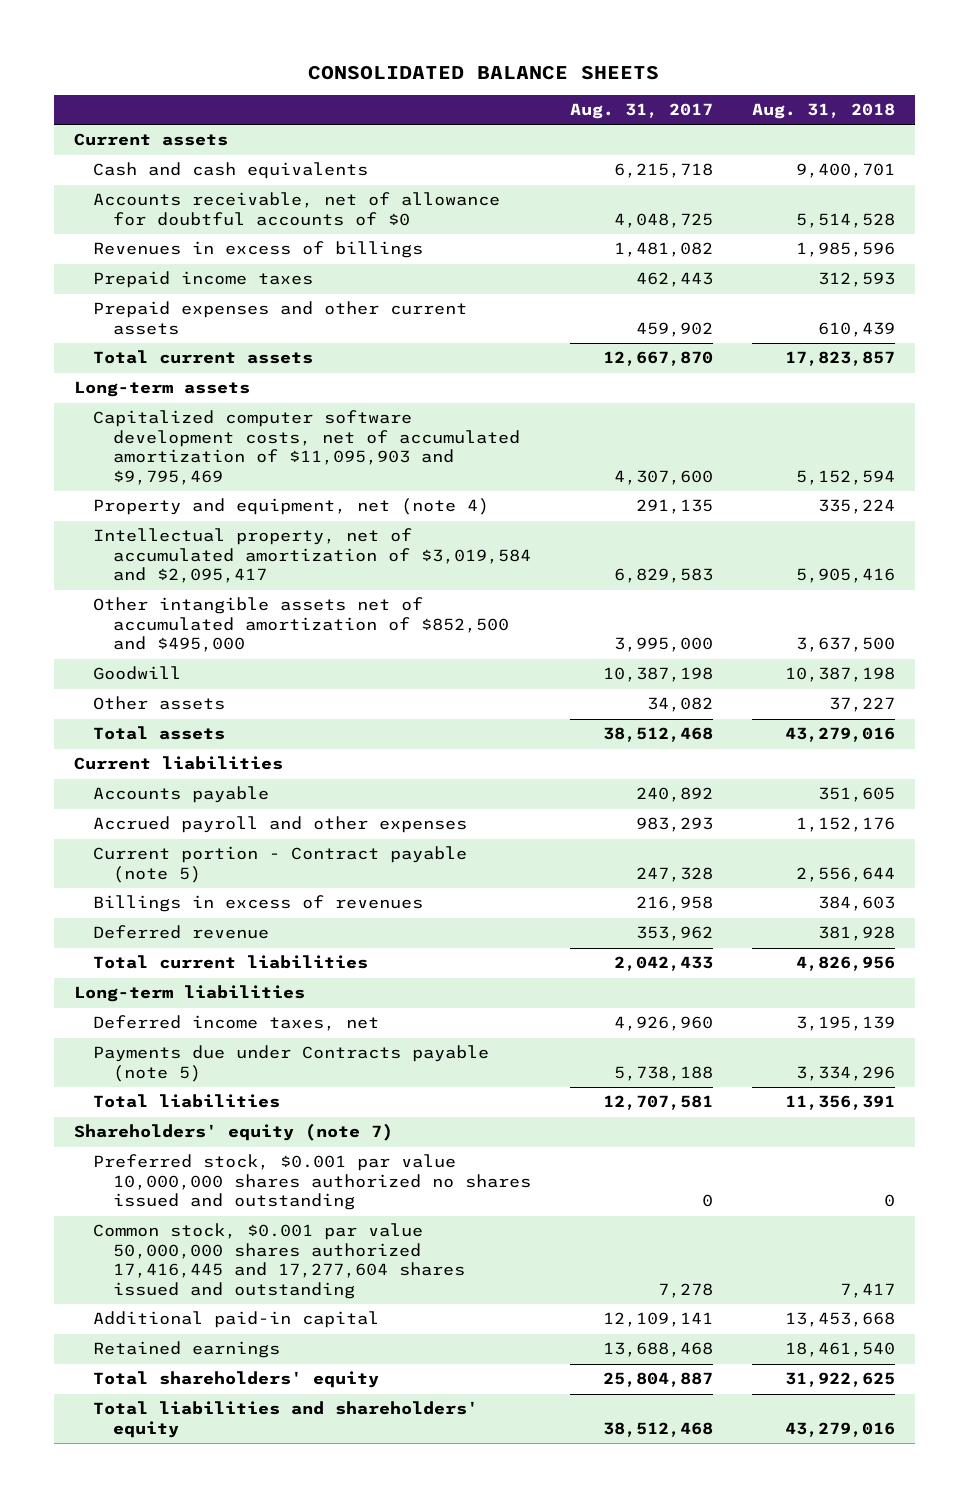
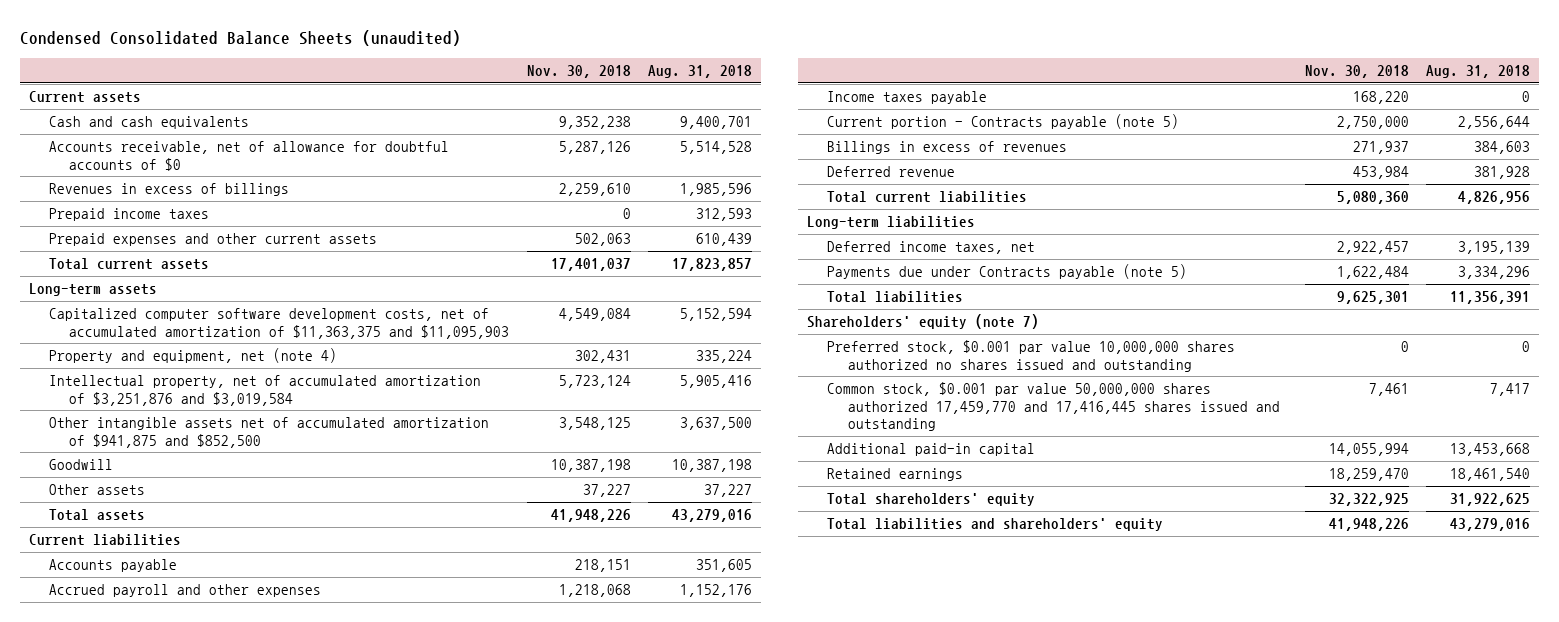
- CONSOLIDATED BALANCE SHEETS
+ Condensed Consolidated Balance Sheets (unaudited)
- | Aug. 31, 2017 | Aug. 31, 2018
+ | Nov. 30, 2018 | Aug. 31, 2018
- Capitalized computer software development costs, net of accumulated amortization of $11,095,903 and $9,795,469 | 4,307,600 | 5,152,594
+ Capitalized computer software development costs, net of accumulated amortization of $11,363,375 and $11,095,903 | 4,549,084 | 5,152,594
- Intellectual property, net of accumulated amortization of $3,019,584 and $2,095,417 | 6,829,583 | 5,905,416
- Other intangible assets net of accumulated amortization of $852,500 and $495,000 | 3,995,000 | 3,637,500
+ Intellectual property, net of accumulated amortization of $3,251,876 and $3,019,584 | 5,723,124 | 5,905,416
+ Other intangible assets net of accumulated amortization of $941,875 and $852,500 | 3,548,125 | 3,637,500
- Current portion - Contract payable (note 5) | 247,328 | 2,556,644
+ Income taxes payable | 168,220 | 0
+ Current portion - Contracts payable (note 5) | 2,750,000 | 2,556,644
- Common stock, $0.001 par value 50,000,000 shares authorized 17,416,445 and 17,277,604 shares issued and outstanding | 7,278 | 7,417
+ Common stock, $0.001 par value 50,000,000 shares authorized 17,459,770 and 17,416,445 shares issued and outstanding | 7,461 | 7,417

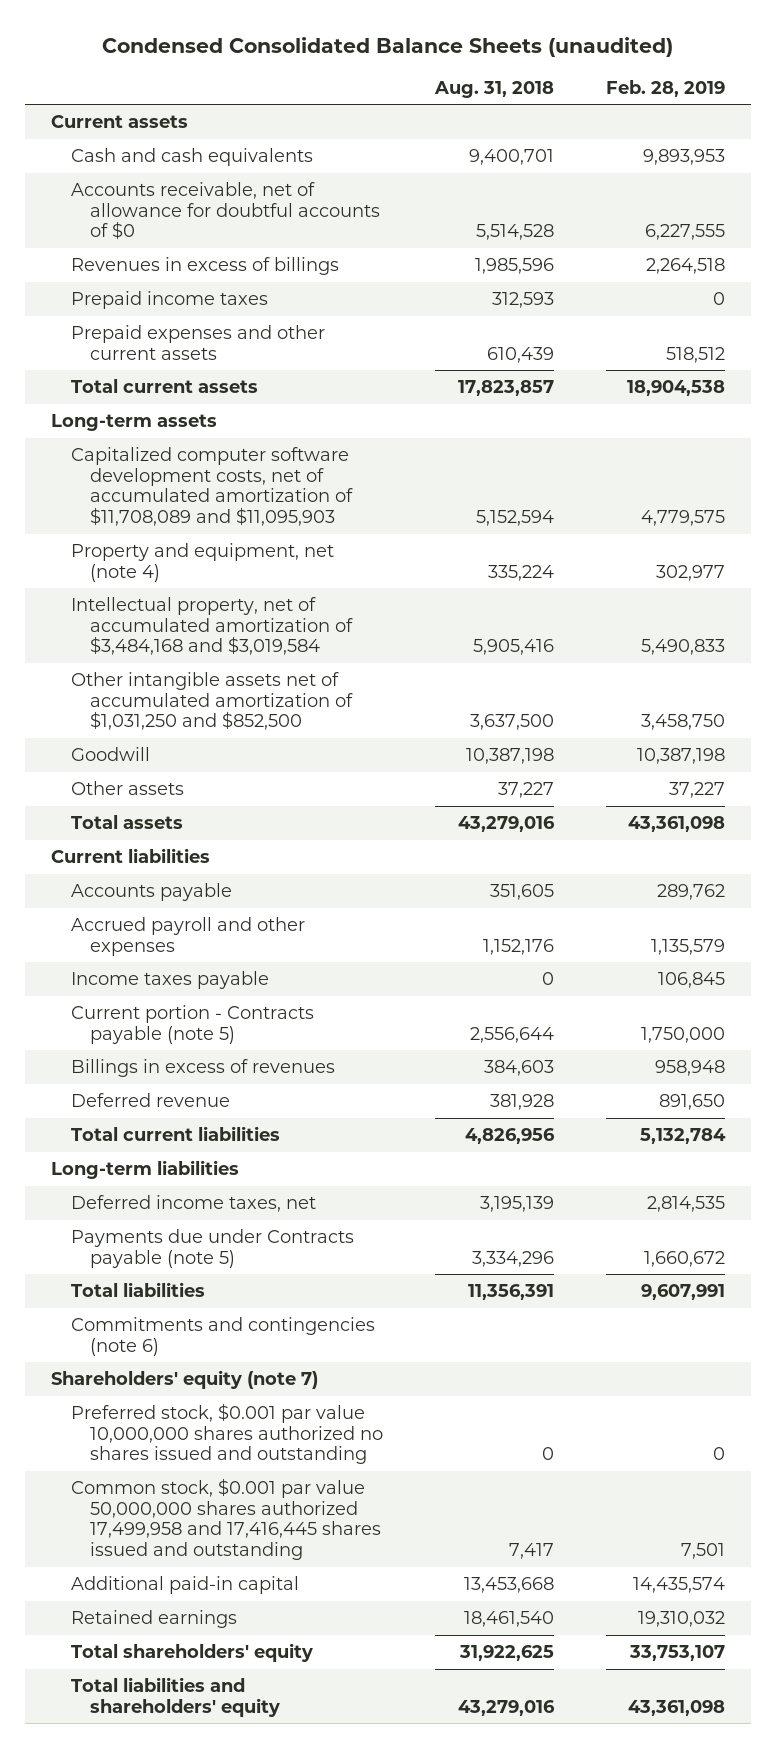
- | Nov. 30, 2018 | Aug. 31, 2018
+ | Aug. 31, 2018 | Feb. 28, 2019
- Capitalized computer software development costs, net of accumulated amortization of $11,363,375 and $11,095,903 | 4,549,084 | 5,152,594
+ Capitalized computer software development costs, net of accumulated amortization of $11,708,089 and $11,095,903 | 5,152,594 | 4,779,575
- Intellectual property, net of accumulated amortization of $3,251,876 and $3,019,584 | 5,723,124 | 5,905,416
- Other intangible assets net of accumulated amortization of $941,875 and $852,500 | 3,548,125 | 3,637,500
+ Intellectual property, net of accumulated amortization of $3,484,168 and $3,019,584 | 5,905,416 | 5,490,833
+ Other intangible assets net of accumulated amortization of $1,031,250 and $852,500 | 3,637,500 | 3,458,750
+ Commitments and contingencies (note 6)
- Common stock, $0.001 par value 50,000,000 shares authorized 17,459,770 and 17,416,445 shares issued and outstanding | 7,461 | 7,417
+ Common stock, $0.001 par value 50,000,000 shares authorized 17,499,958 and 17,416,445 shares issued and outstanding | 7,417 | 7,501

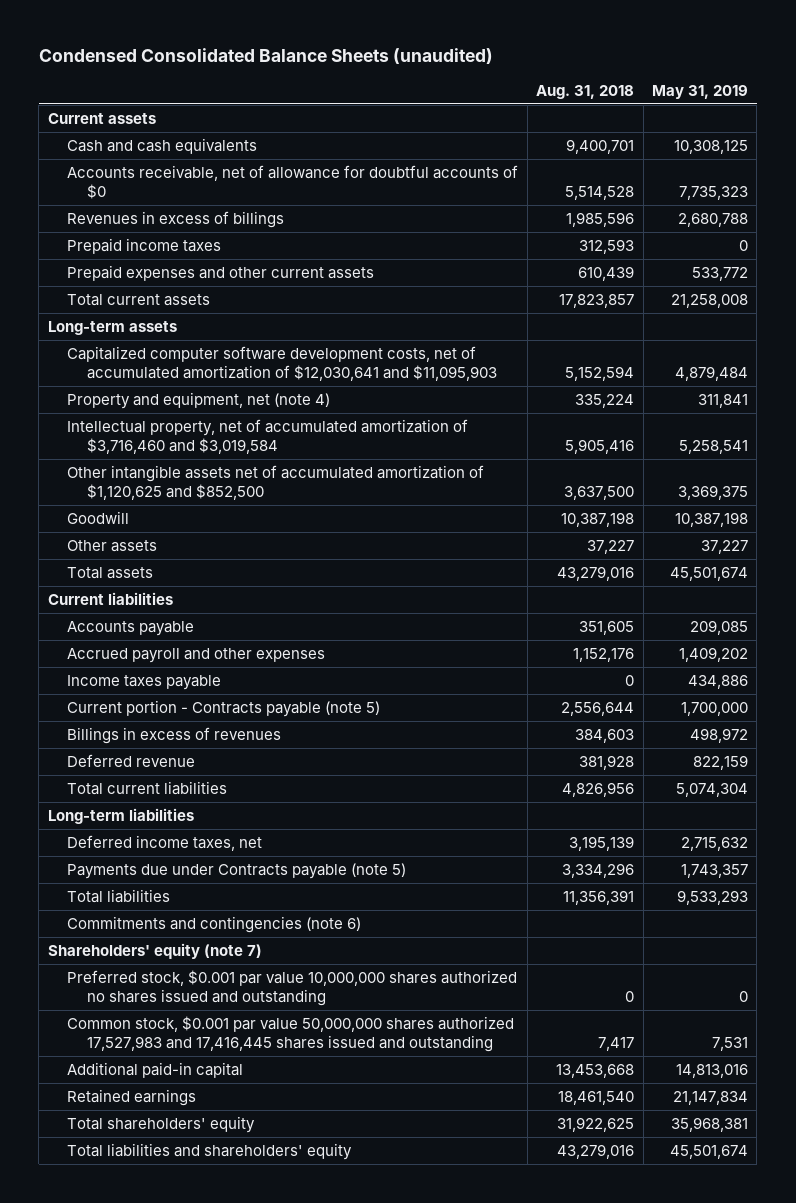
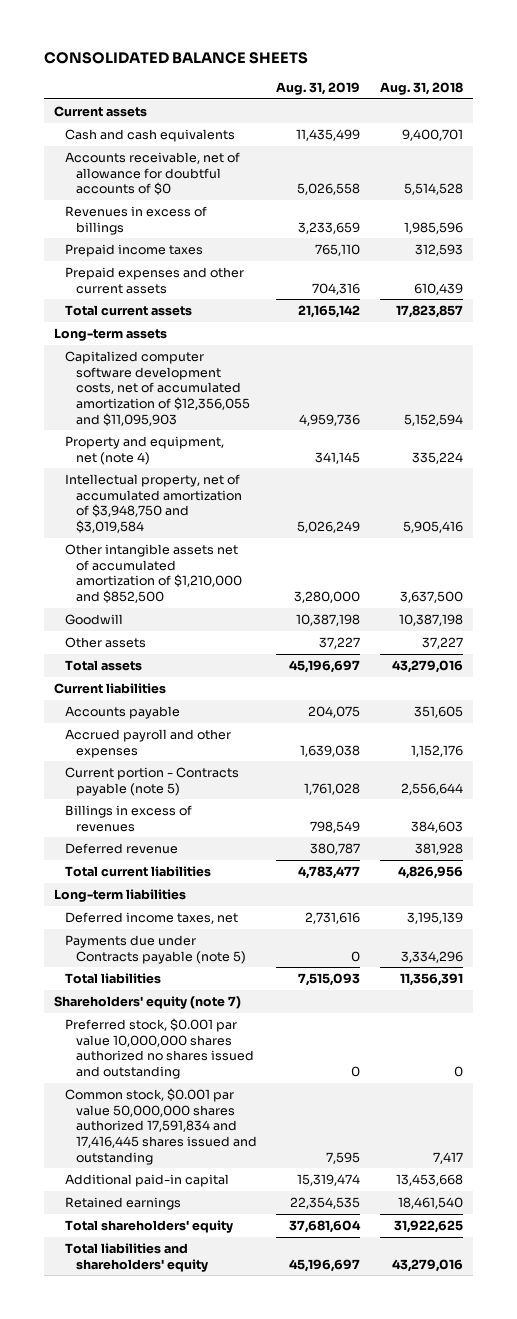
- Condensed Consolidated Balance Sheets (unaudited)
+ CONSOLIDATED BALANCE SHEETS
- | Aug. 31, 2018 | May 31, 2019
+ | Aug. 31, 2019 | Aug. 31, 2018
- Capitalized computer software development costs, net of accumulated amortization of $12,030,641 and $11,095,903 | 5,152,594 | 4,879,484
+ Capitalized computer software development costs, net of accumulated amortization of $12,356,055 and $11,095,903 | 4,959,736 | 5,152,594
- Intellectual property, net of accumulated amortization of $3,716,460 and $3,019,584 | 5,905,416 | 5,258,541
- Other intangible assets net of accumulated amortization of $1,120,625 and $852,500 | 3,637,500 | 3,369,375
+ Intellectual property, net of accumulated amortization of $3,948,750 and $3,019,584 | 5,026,249 | 5,905,416
+ Other intangible assets net of accumulated amortization of $1,210,000 and $852,500 | 3,280,000 | 3,637,500
- Income taxes payable | 0 | 434,886
- Commitments and contingencies (note 6)
- Common stock, $0.001 par value 50,000,000 shares authorized 17,527,983 and 17,416,445 shares issued and outstanding | 7,417 | 7,531
+ Common stock, $0.001 par value 50,000,000 shares authorized 17,591,834 and 17,416,445 shares issued and outstanding | 7,595 | 7,417

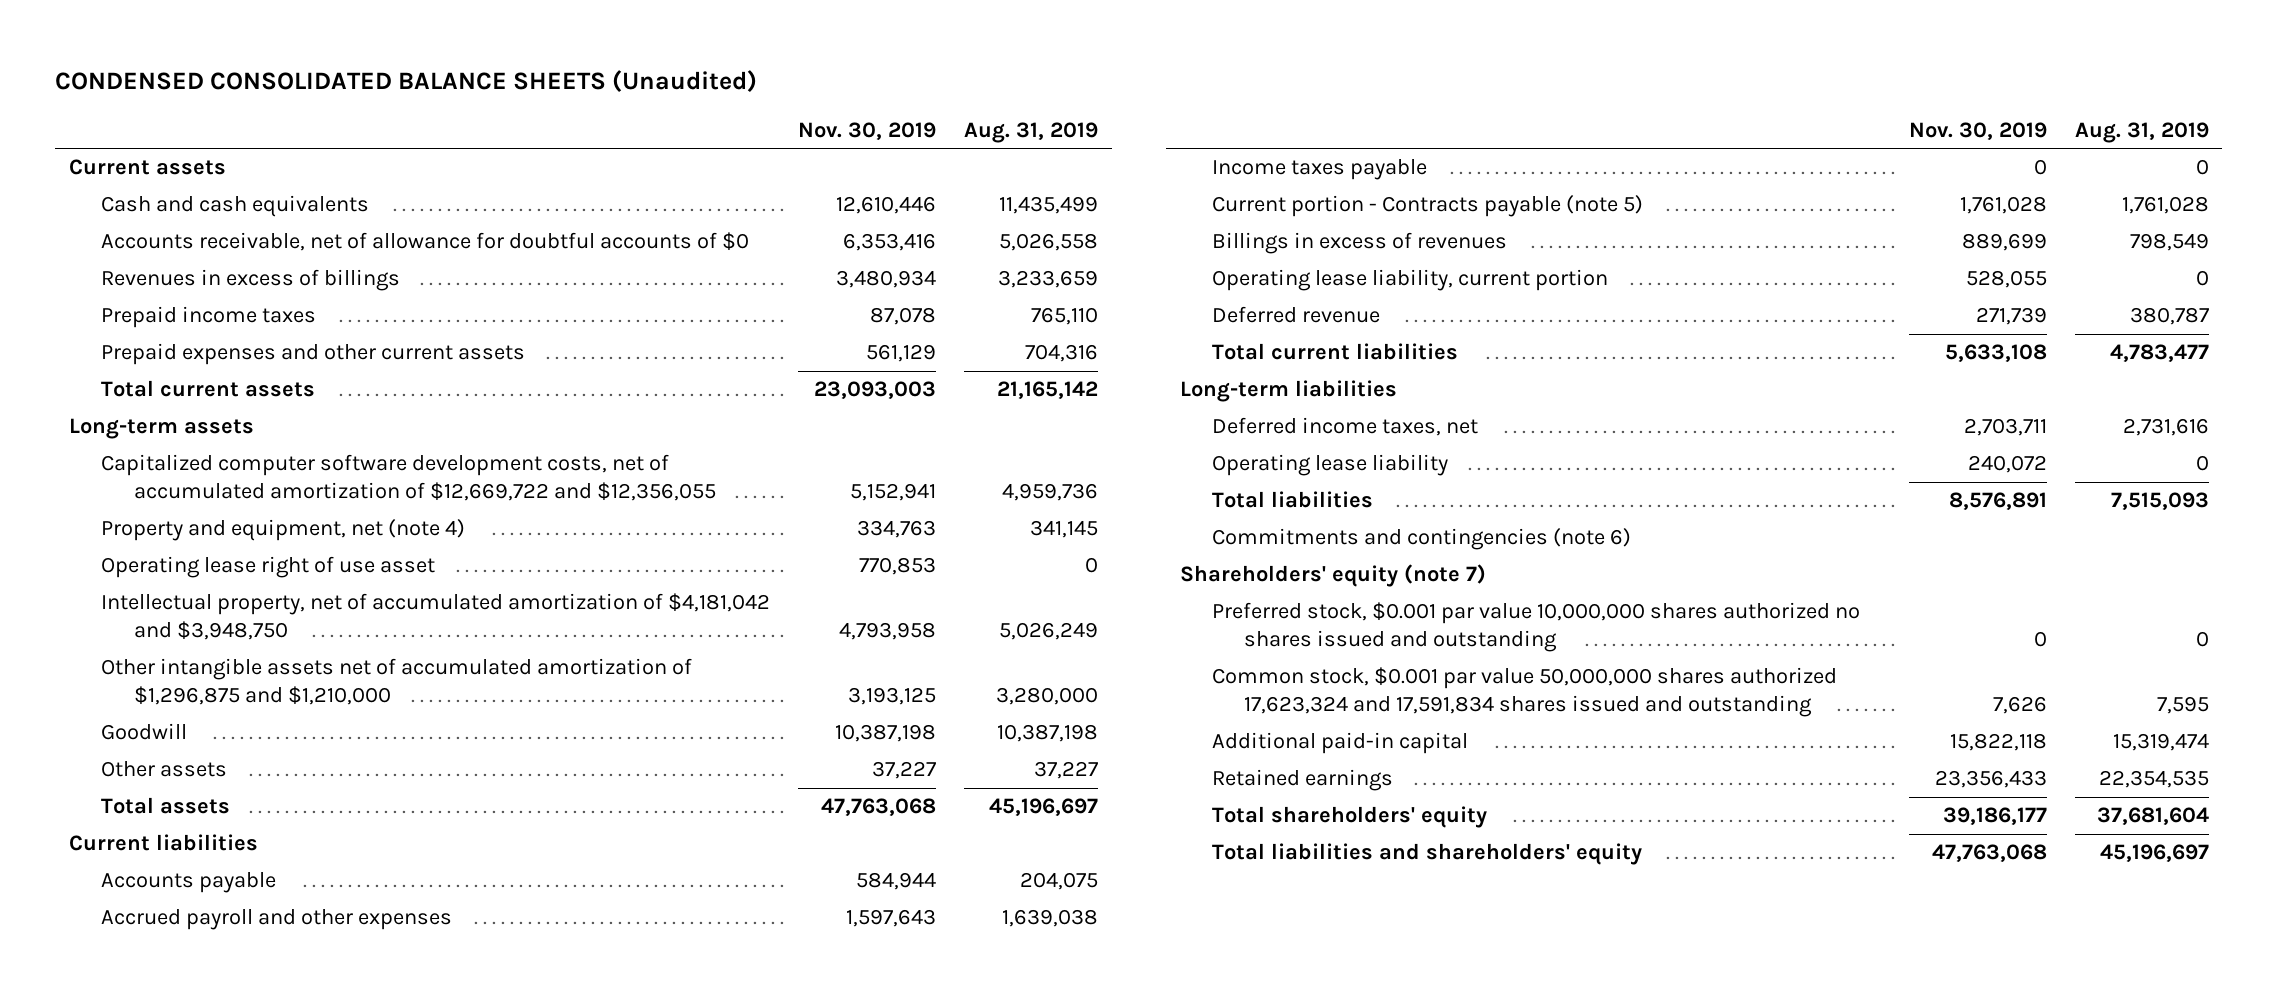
- CONSOLIDATED BALANCE SHEETS
+ CONDENSED CONSOLIDATED BALANCE SHEETS (Unaudited)
- | Aug. 31, 2019 | Aug. 31, 2018
+ | Nov. 30, 2019 | Aug. 31, 2019
- Capitalized computer software development costs, net of accumulated amortization of $12,356,055 and $11,095,903 | 4,959,736 | 5,152,594
+ Capitalized computer software development costs, net of accumulated amortization of $12,669,722 and $12,356,055 | 5,152,941 | 4,959,736
- Intellectual property, net of accumulated amortization of $3,948,750 and $3,019,584 | 5,026,249 | 5,905,416
- Other intangible assets net of accumulated amortization of $1,210,000 and $852,500 | 3,280,000 | 3,637,500
+ Operating lease right of use asset | 770,853 | 0
+ Intellectual property, net of accumulated amortization of $4,181,042 and $3,948,750 | 4,793,958 | 5,026,249
+ Other intangible assets net of accumulated amortization of $1,296,875 and $1,210,000 | 3,193,125 | 3,280,000
+ Income taxes payable | 0 | 0
+ Operating lease liability, current portion | 528,055 | 0
- Payments due under Contracts payable (note 5) | 0 | 3,334,296
+ Operating lease liability | 240,072 | 0
+ Commitments and contingencies (note 6)
- Common stock, $0.001 par value 50,000,000 shares authorized 17,591,834 and 17,416,445 shares issued and outstanding | 7,595 | 7,417
+ Common stock, $0.001 par value 50,000,000 shares authorized 17,623,324 and 17,591,834 shares issued and outstanding | 7,626 | 7,595

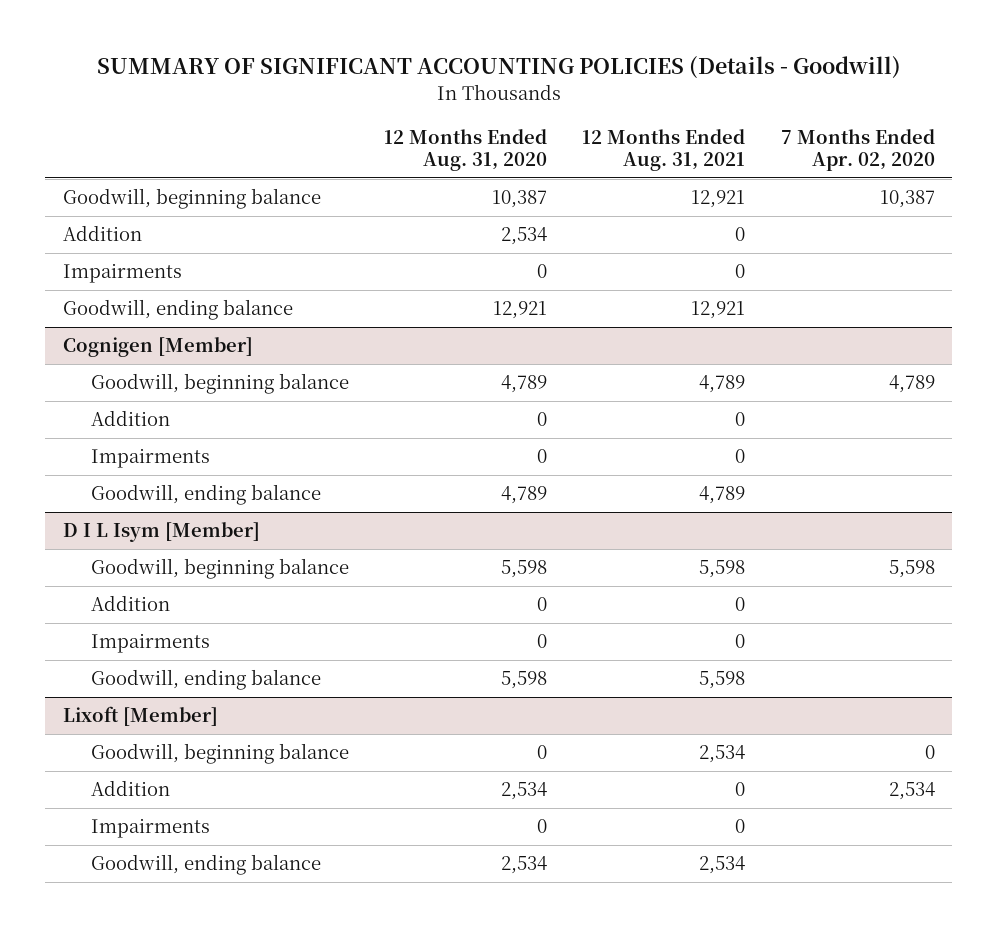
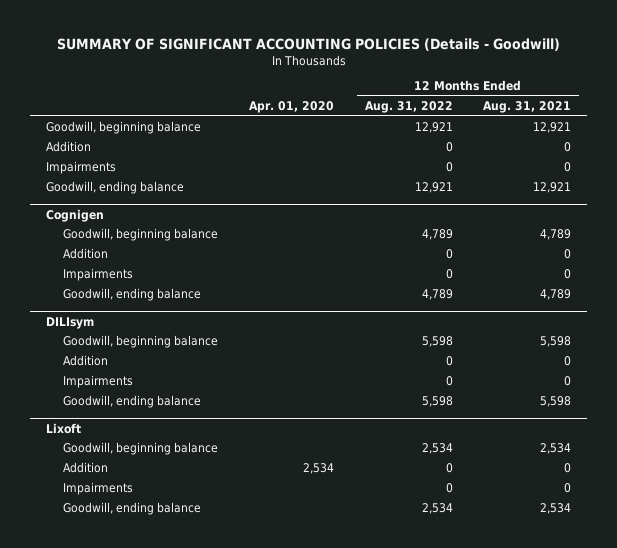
- | 12 Months Ended Aug. 31, 2020 | 12 Months Ended Aug. 31, 2021 | 7 Months Ended Apr. 02, 2020
+ | Apr. 01, 2020 | 12 Months Ended Aug. 31, 2022 | 12 Months Ended Aug. 31, 2021
- Cognigen [Member]
+ Cognigen
- D I L Isym [Member]
+ DILIsym
- Lixoft [Member]
+ Lixoft

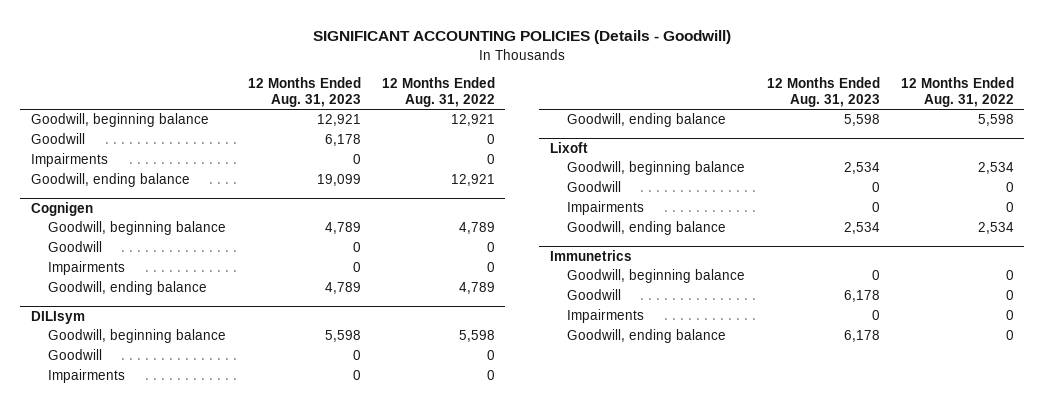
- SUMMARY OF SIGNIFICANT ACCOUNTING POLICIES (Details - Goodwill)
+ SIGNIFICANT ACCOUNTING POLICIES (Details - Goodwill)
- | Apr. 01, 2020 | 12 Months Ended Aug. 31, 2022 | 12 Months Ended Aug. 31, 2021
+ | 12 Months Ended Aug. 31, 2023 | 12 Months Ended Aug. 31, 2022
- Addition | | 0 | 0
+ Goodwill | 6,178 | 0
@ Cognigen
- Addition | | 0 | 0
+ Goodwill | 0 | 0
@ DILIsym
- Addition | | 0 | 0
+ Goodwill | 0 | 0
@ Lixoft
- Addition | 2,534 | 0 | 0
+ Goodwill | 0 | 0
+ Immunetrics
+ Goodwill, beginning balance | 0 | 0
+ Goodwill | 6,178 | 0
+ Impairments | 0 | 0
+ Goodwill, ending balance | 6,178 | 0

